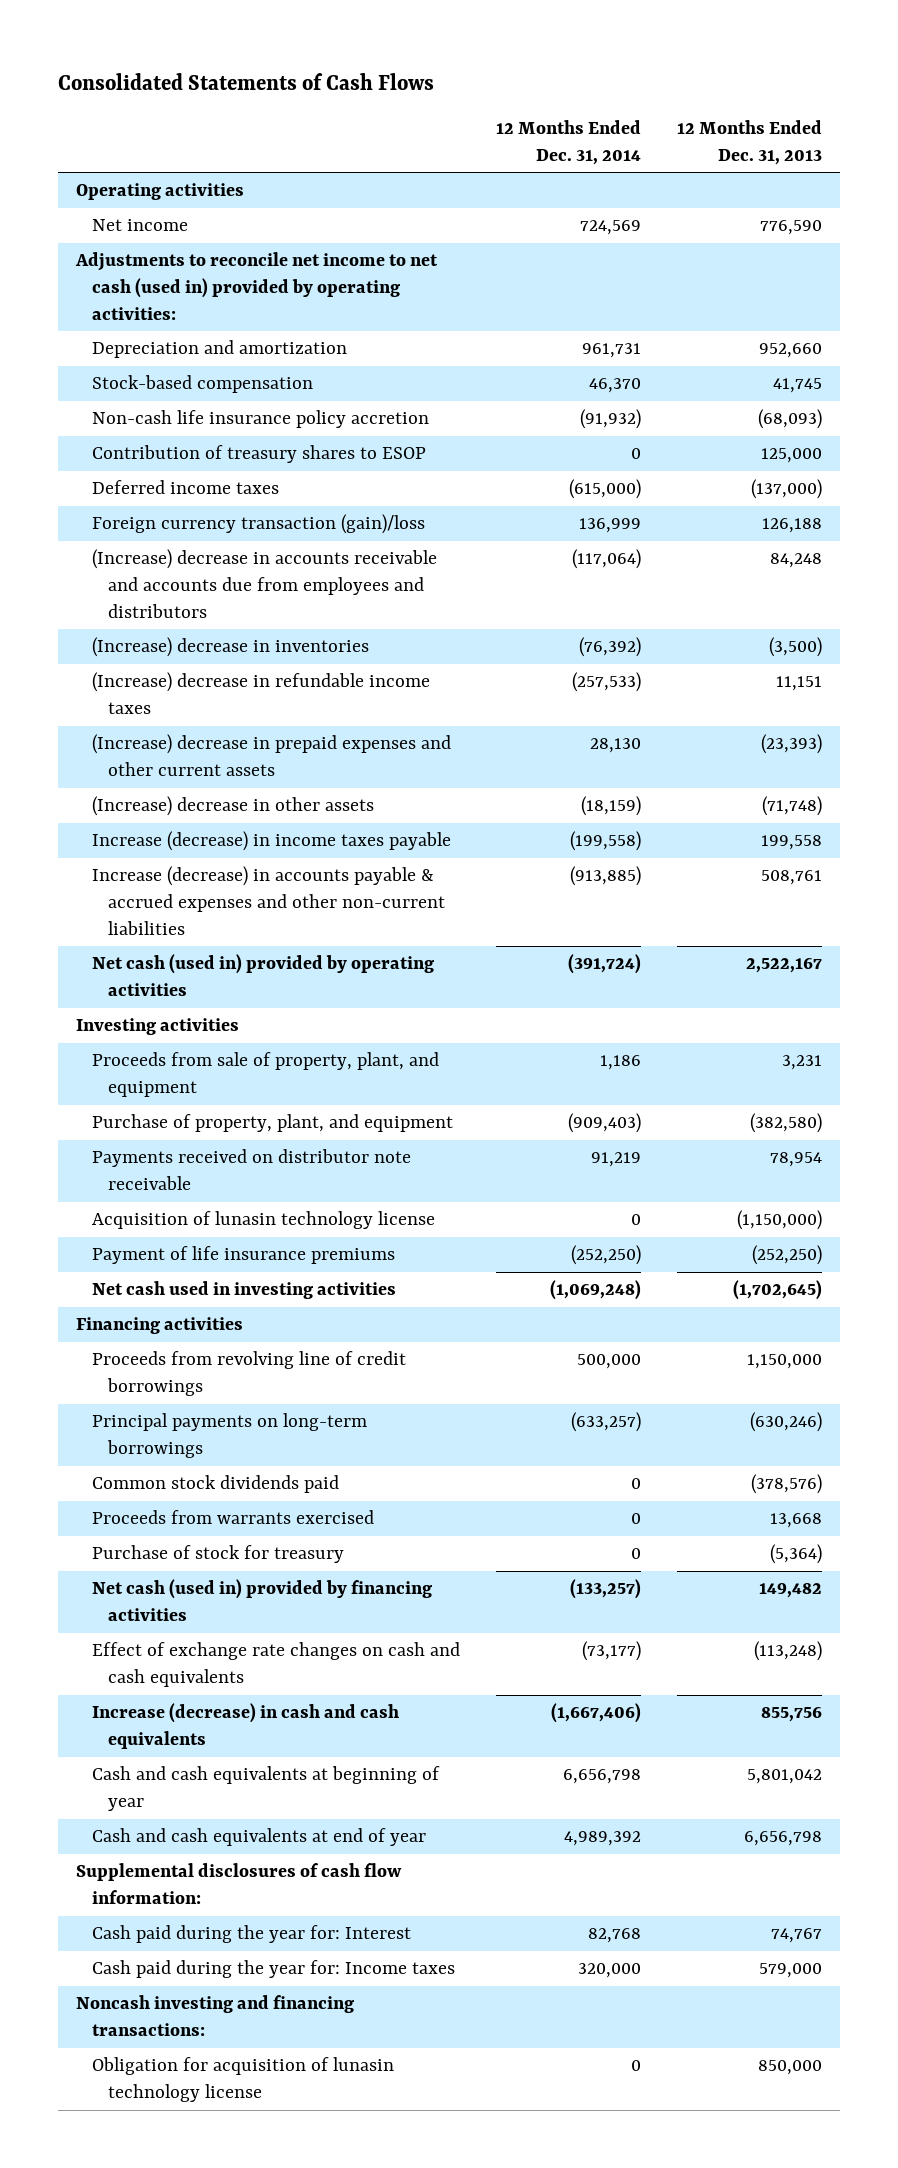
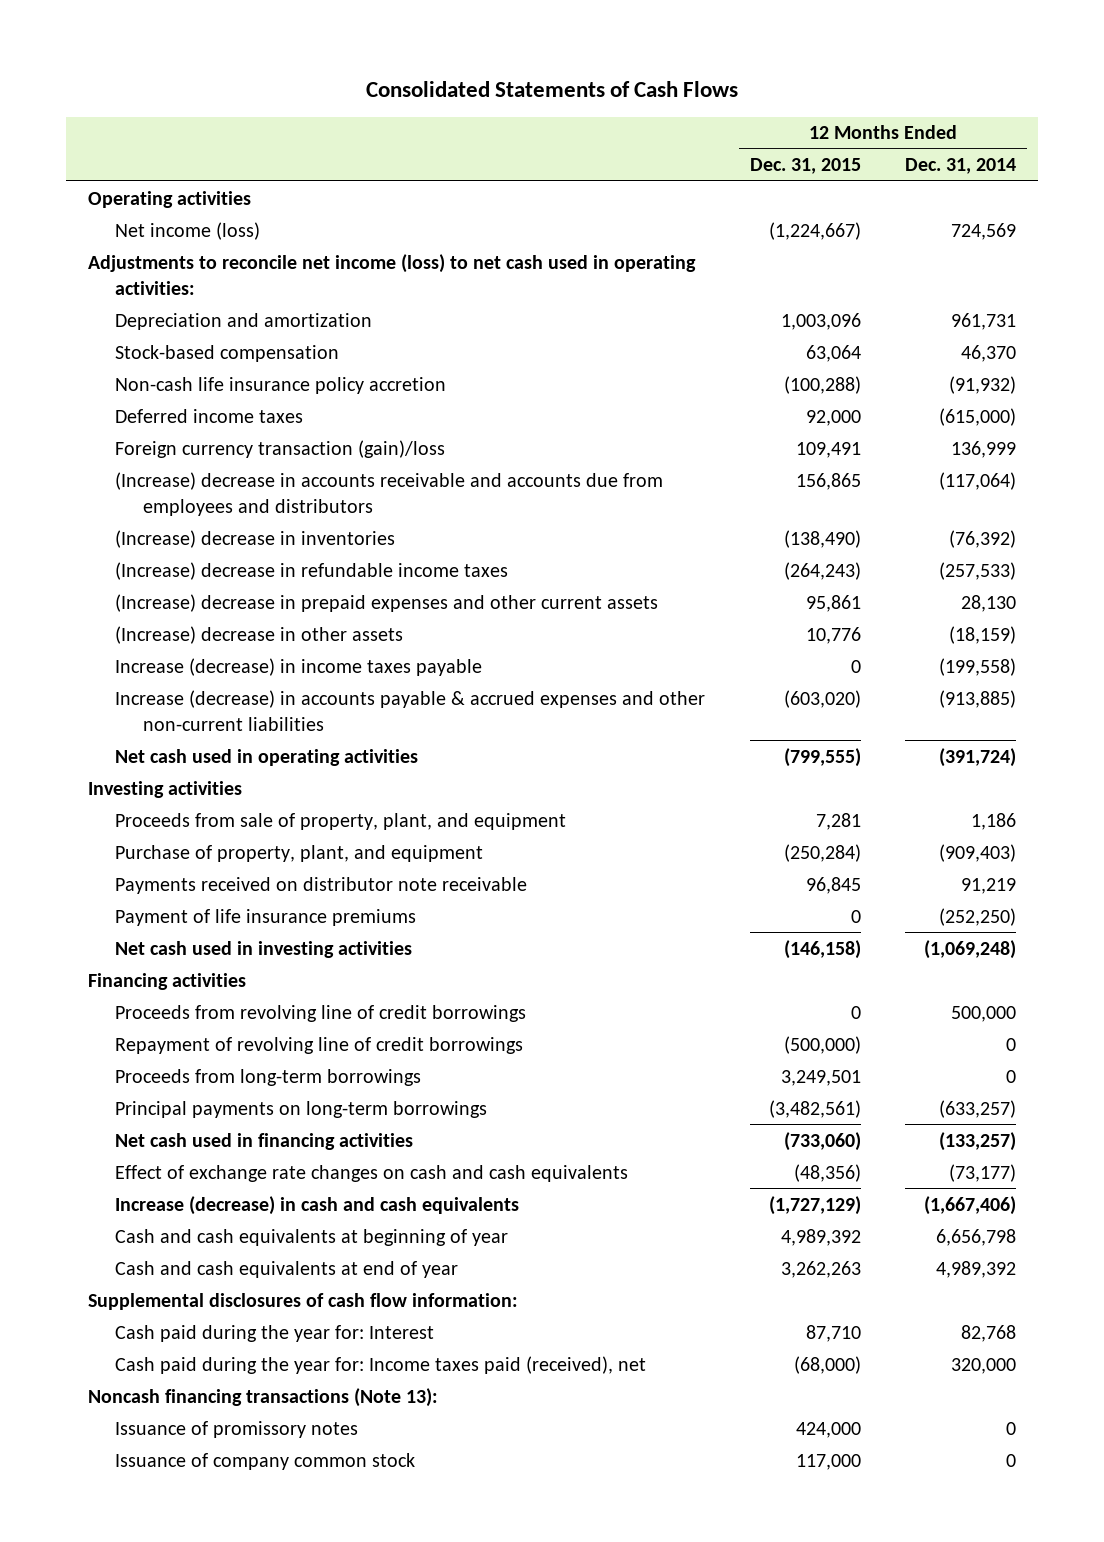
- | 12 Months Ended Dec. 31, 2014 | 12 Months Ended Dec. 31, 2013
+ | 12 Months Ended Dec. 31, 2015 | 12 Months Ended Dec. 31, 2014
- Net income | 724,569 | 776,590
- Adjustments to reconcile net income to net cash (used in) provided by operating activities:
+ Net income (loss) | (1,224,667) | 724,569
+ Adjustments to reconcile net income (loss) to net cash used in operating activities:
- Contribution of treasury shares to ESOP | 0 | 125,000
- Net cash (used in) provided by operating activities | (391,724) | 2,522,167
+ Net cash used in operating activities | (799,555) | (391,724)
- Acquisition of lunasin technology license | 0 | (1,150,000)
+ Repayment of revolving line of credit borrowings | (500,000) | 0
+ Proceeds from long-term borrowings | 3,249,501 | 0
- Common stock dividends paid | 0 | (378,576)
- Proceeds from warrants exercised | 0 | 13,668
- Purchase of stock for treasury | 0 | (5,364)
- Net cash (used in) provided by financing activities | (133,257) | 149,482
+ Net cash used in financing activities | (733,060) | (133,257)
- Cash paid during the year for: Income taxes | 320,000 | 579,000
- Noncash investing and financing transactions:
- Obligation for acquisition of lunasin technology license | 0 | 850,000
+ Cash paid during the year for: Income taxes paid (received), net | (68,000) | 320,000
+ Noncash financing transactions (Note 13):
+ Issuance of promissory notes | 424,000 | 0
+ Issuance of company common stock | 117,000 | 0

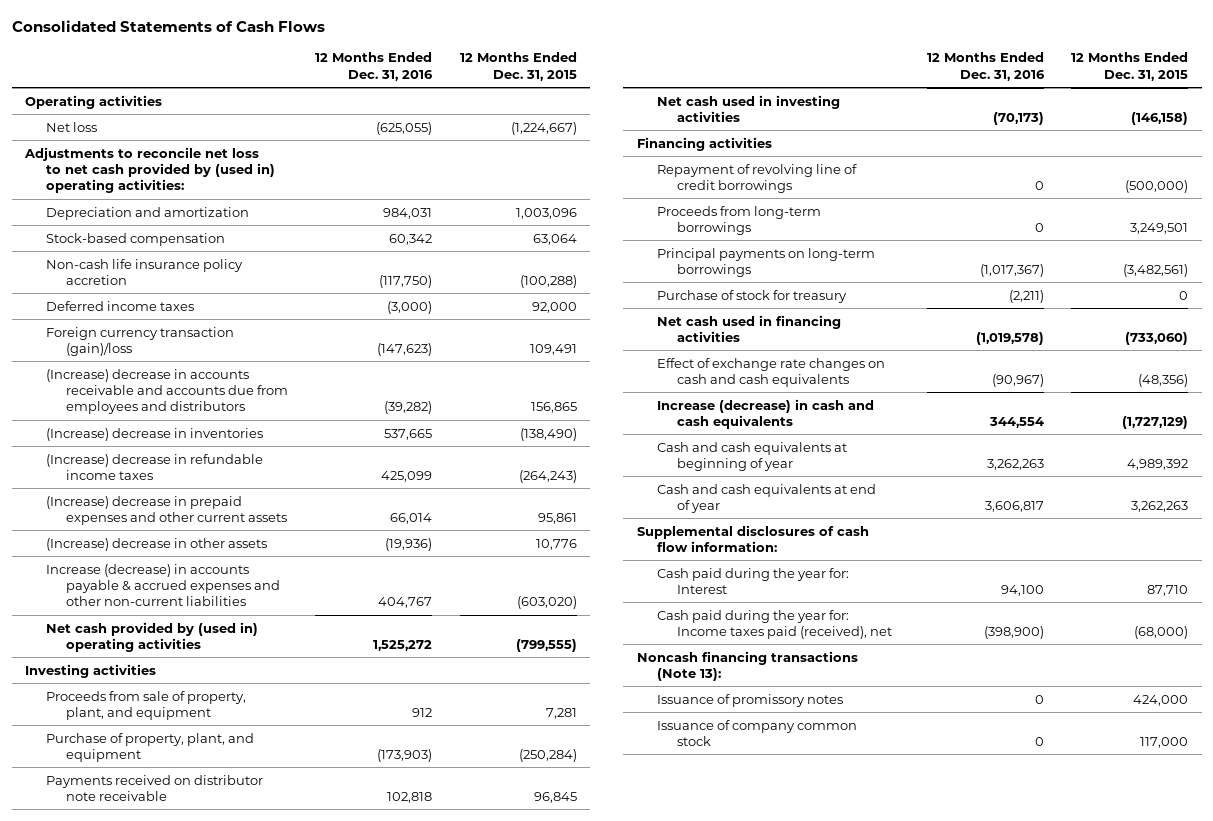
- | 12 Months Ended Dec. 31, 2015 | 12 Months Ended Dec. 31, 2014
+ | 12 Months Ended Dec. 31, 2016 | 12 Months Ended Dec. 31, 2015
- Net income (loss) | (1,224,667) | 724,569
- Adjustments to reconcile net income (loss) to net cash used in operating activities:
+ Net loss | (625,055) | (1,224,667)
+ Adjustments to reconcile net loss to net cash provided by (used in) operating activities:
- Increase (decrease) in income taxes payable | 0 | (199,558)
- Net cash used in operating activities | (799,555) | (391,724)
+ Net cash provided by (used in) operating activities | 1,525,272 | (799,555)
- Payment of life insurance premiums | 0 | (252,250)
- Proceeds from revolving line of credit borrowings | 0 | 500,000
+ Purchase of stock for treasury | (2,211) | 0

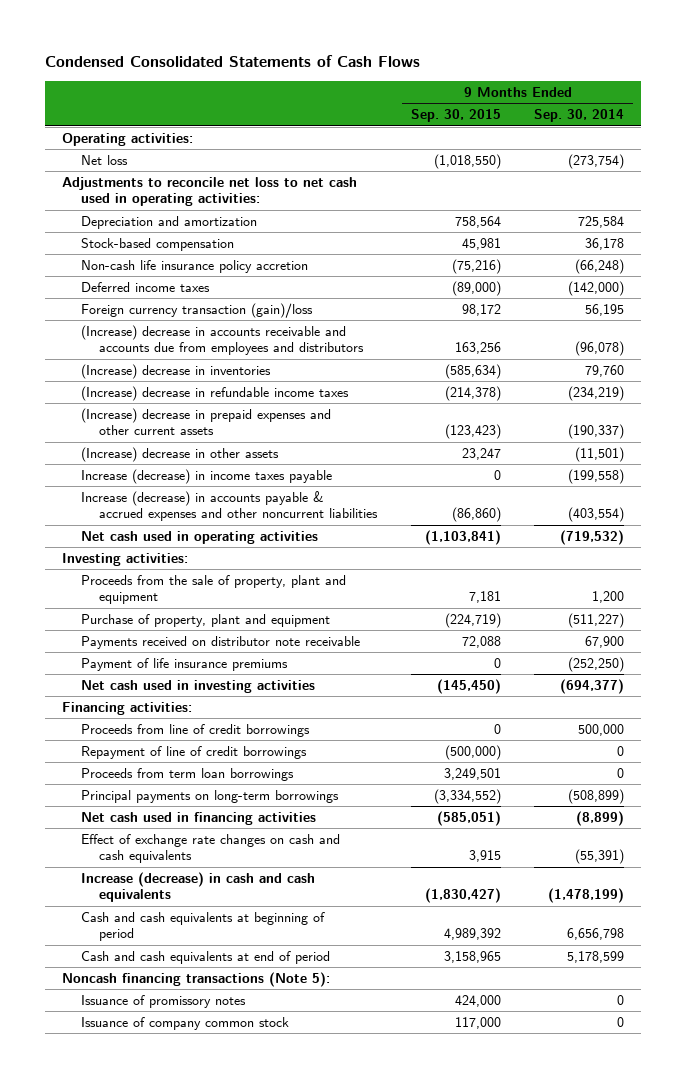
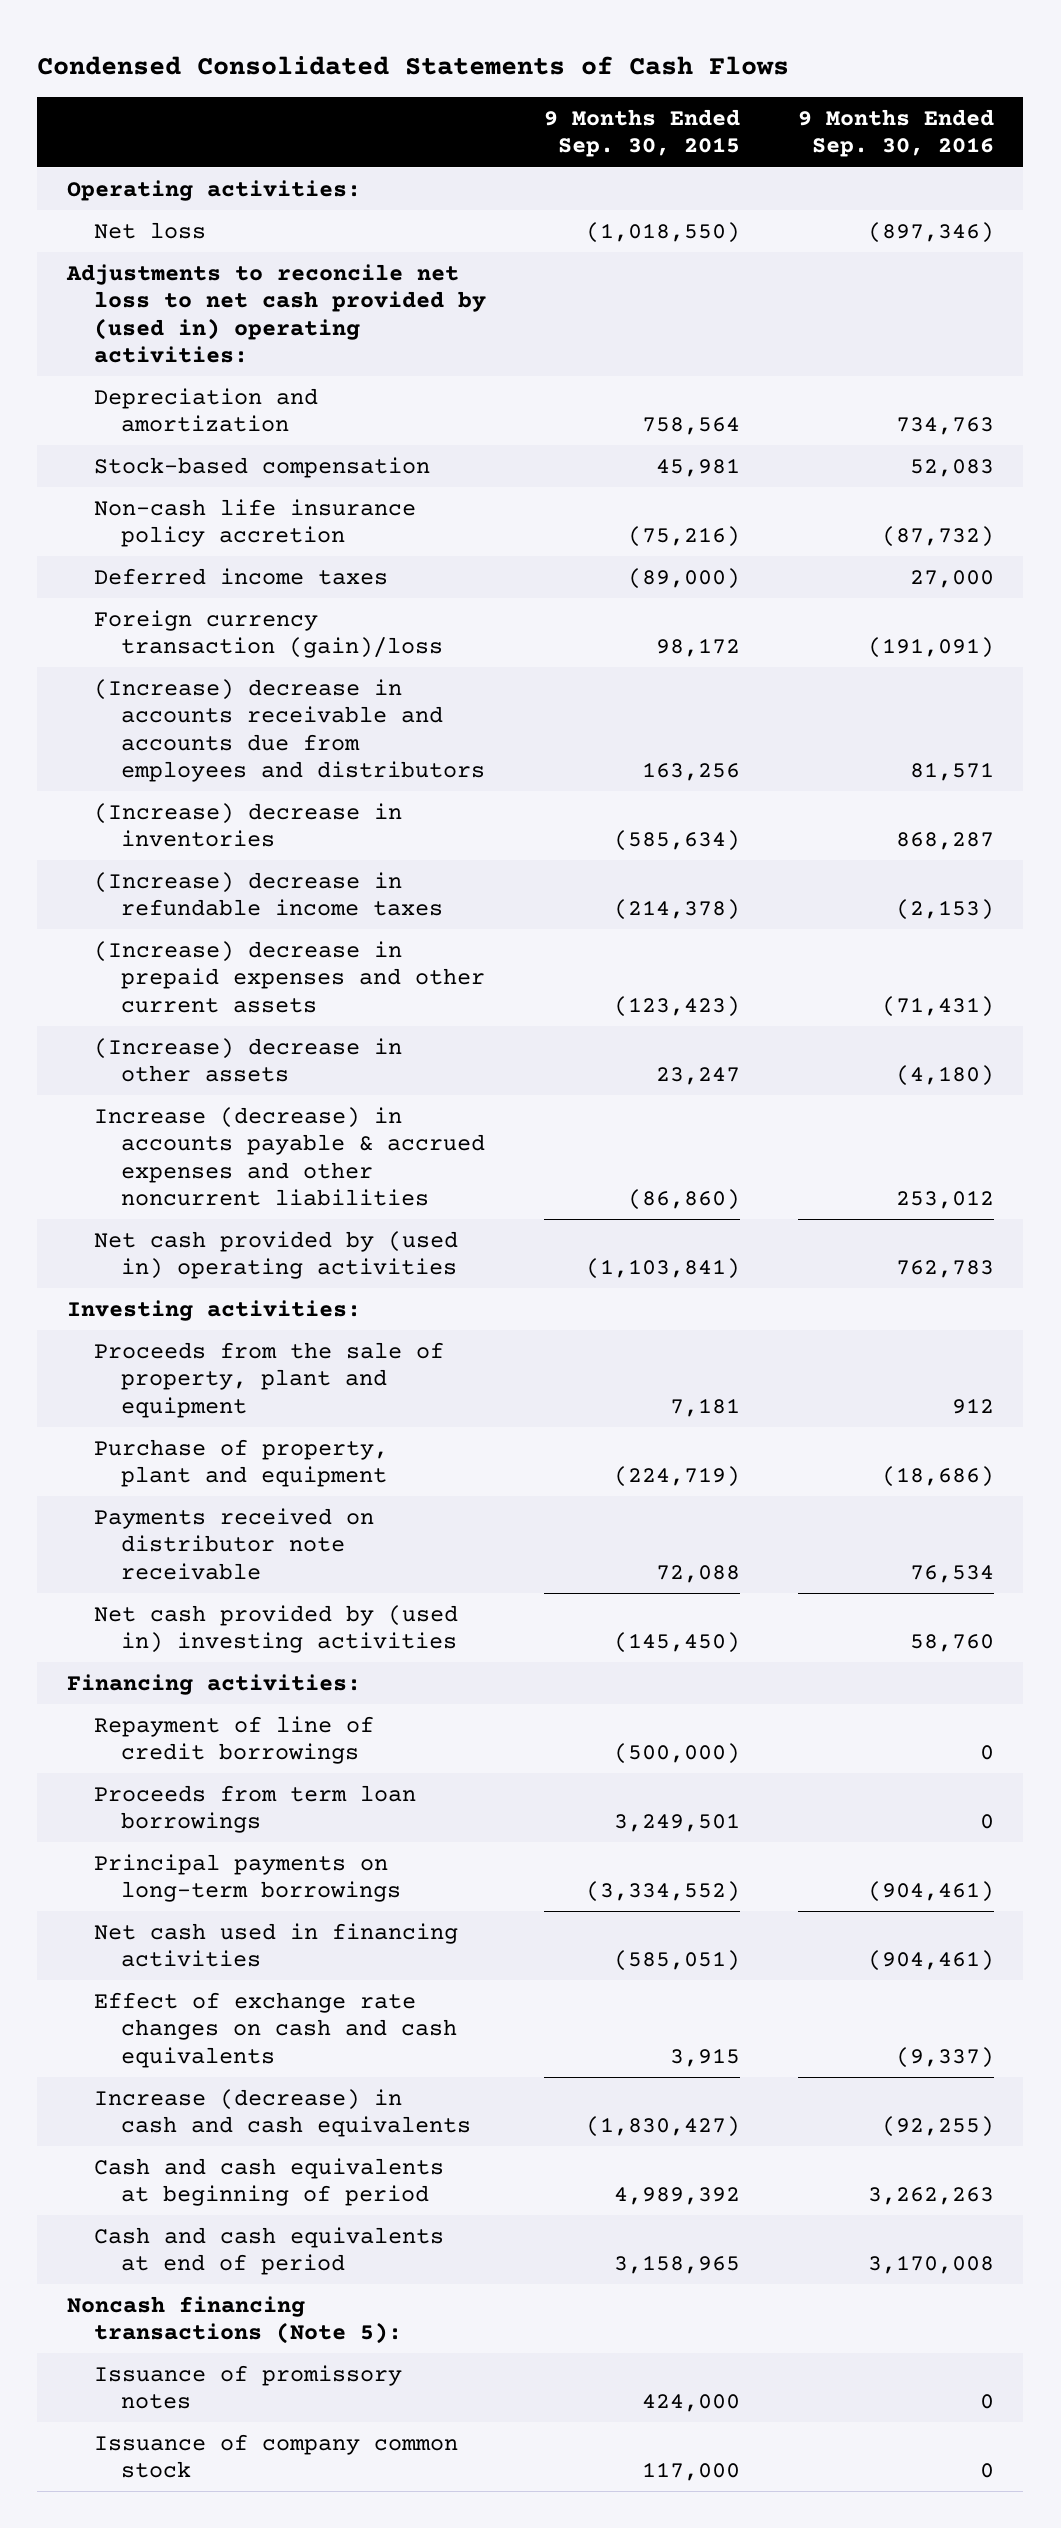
- | 9 Months Ended Sep. 30, 2015 | 9 Months Ended Sep. 30, 2014
+ | 9 Months Ended Sep. 30, 2015 | 9 Months Ended Sep. 30, 2016
- Adjustments to reconcile net loss to net cash used in operating activities:
+ Adjustments to reconcile net loss to net cash provided by (used in) operating activities:
- Increase (decrease) in income taxes payable | 0 | (199,558)
- Net cash used in operating activities | (1,103,841) | (719,532)
+ Net cash provided by (used in) operating activities | (1,103,841) | 762,783
- Payment of life insurance premiums | 0 | (252,250)
- Net cash used in investing activities | (145,450) | (694,377)
+ Net cash provided by (used in) investing activities | (145,450) | 58,760
- Proceeds from line of credit borrowings | 0 | 500,000

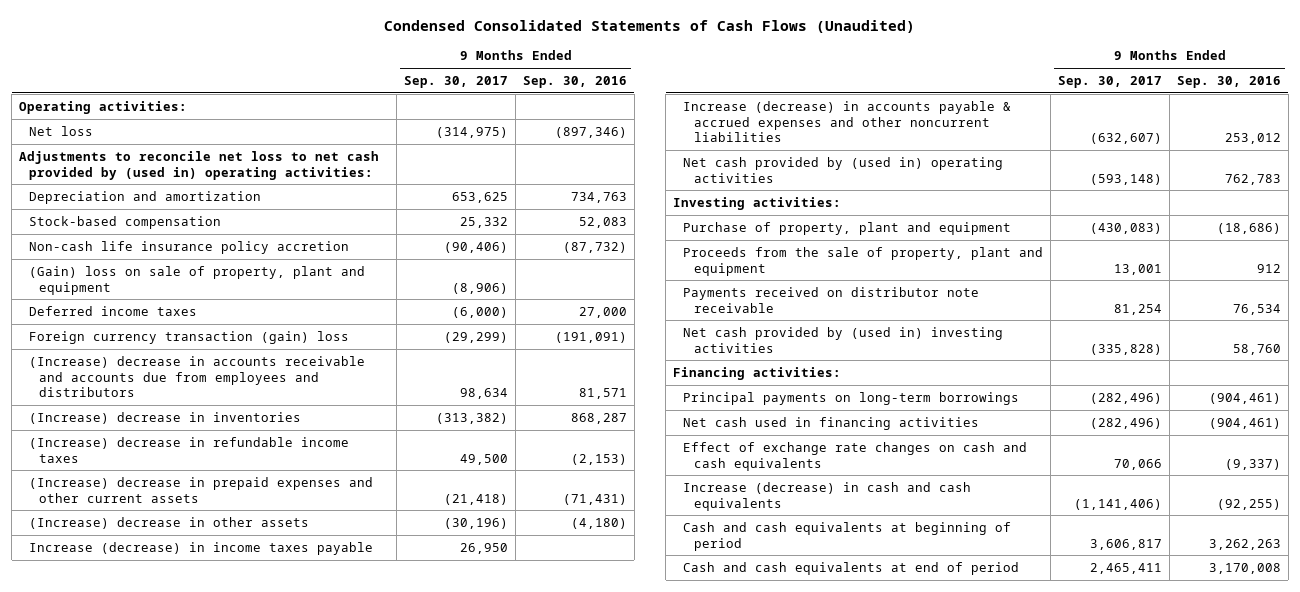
- Condensed Consolidated Statements of Cash Flows
+ Condensed Consolidated Statements of Cash Flows (Unaudited)
- | 9 Months Ended Sep. 30, 2015 | 9 Months Ended Sep. 30, 2016
+ | 9 Months Ended Sep. 30, 2017 | 9 Months Ended Sep. 30, 2016
+ (Gain) loss on sale of property, plant and equipment | (8,906) |
- Foreign currency transaction (gain)/loss | 98,172 | (191,091)
+ Foreign currency transaction (gain) loss | (29,299) | (191,091)
+ Increase (decrease) in income taxes payable | 26,950 |
moved down: Proceeds from the sale of property, plant and equipment | 13,001 | 912
- Repayment of line of credit borrowings | (500,000) | 0
- Proceeds from term loan borrowings | 3,249,501 | 0
- Noncash financing transactions (Note 5):
- Issuance of promissory notes | 424,000 | 0
- Issuance of company common stock | 117,000 | 0

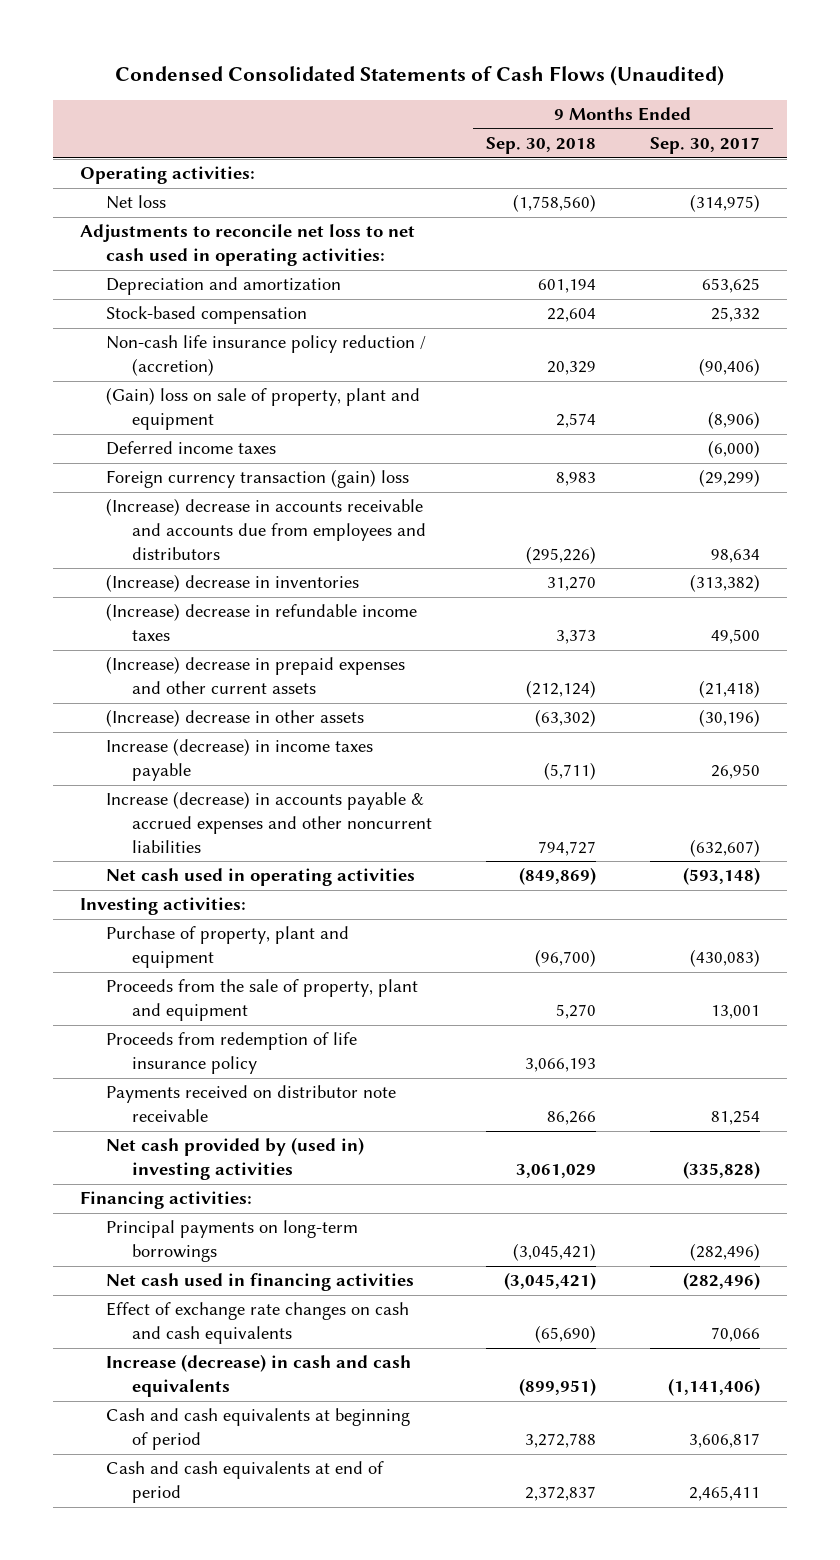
- | 9 Months Ended Sep. 30, 2017 | 9 Months Ended Sep. 30, 2016
+ | 9 Months Ended Sep. 30, 2018 | 9 Months Ended Sep. 30, 2017
- Adjustments to reconcile net loss to net cash provided by (used in) operating activities:
+ Adjustments to reconcile net loss to net cash used in operating activities:
- Non-cash life insurance policy accretion | (90,406) | (87,732)
+ Non-cash life insurance policy reduction / (accretion) | 20,329 | (90,406)
- Net cash provided by (used in) operating activities | (593,148) | 762,783
+ Net cash used in operating activities | (849,869) | (593,148)
+ Proceeds from redemption of life insurance policy | 3,066,193 |

